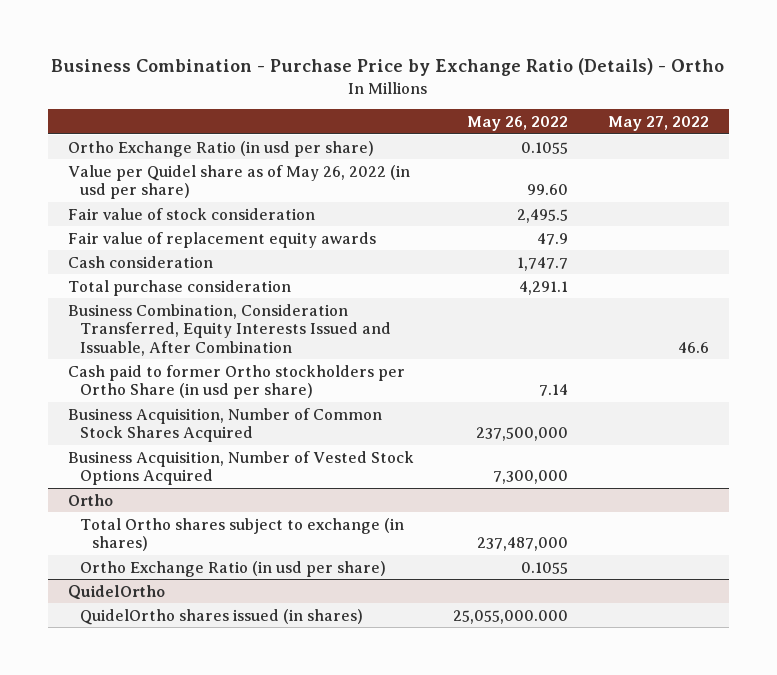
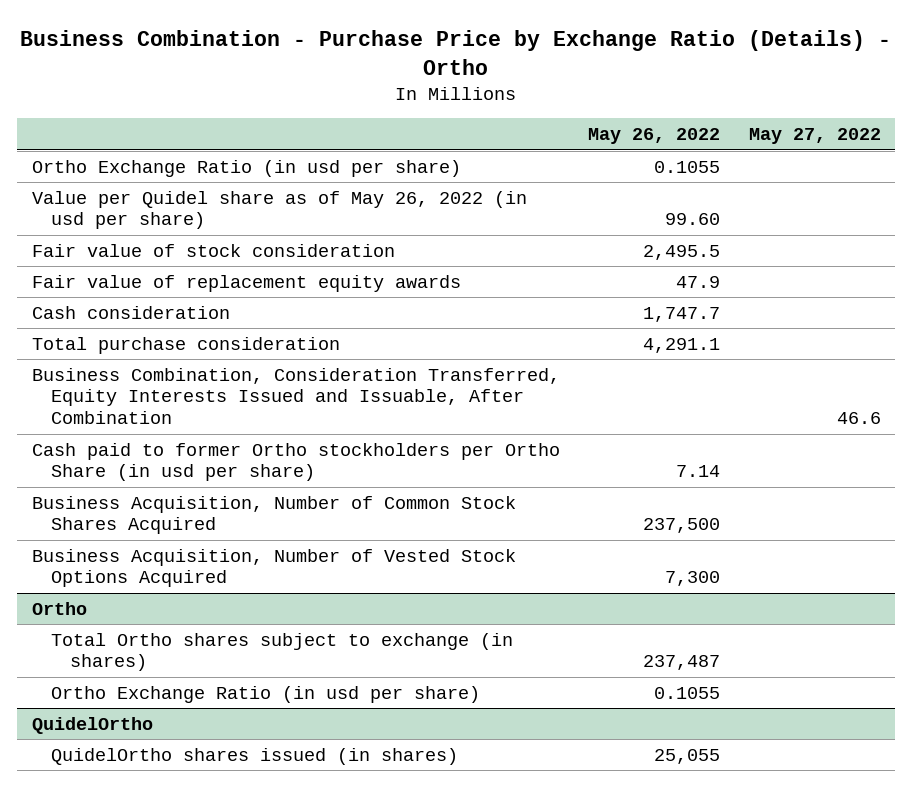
- Business Acquisition, Number of Common Stock Shares Acquired | 237,500,000 |
- Business Acquisition, Number of Vested Stock Options Acquired | 7,300,000 |
+ Business Acquisition, Number of Common Stock Shares Acquired | 237,500 |
+ Business Acquisition, Number of Vested Stock Options Acquired | 7,300 |
@ Ortho
- Total Ortho shares subject to exchange (in shares) | 237,487,000 |
+ Total Ortho shares subject to exchange (in shares) | 237,487 |
@ QuidelOrtho
- QuidelOrtho shares issued (in shares) | 25,055,000.000 |
+ QuidelOrtho shares issued (in shares) | 25,055 |

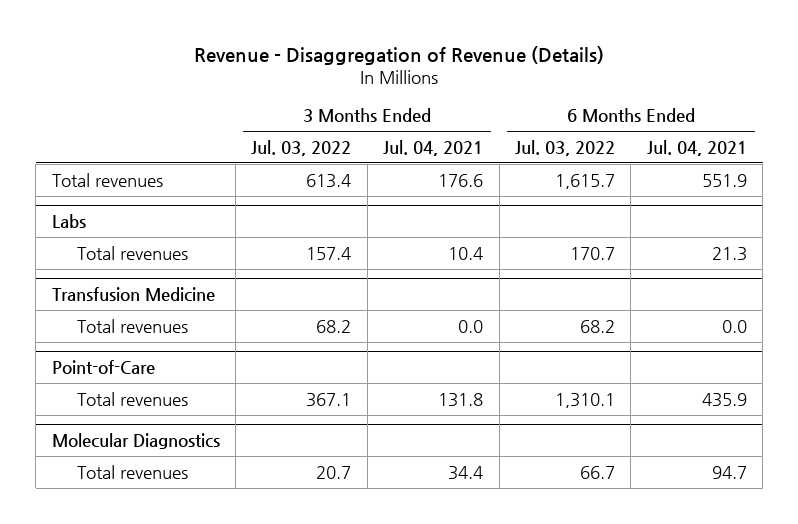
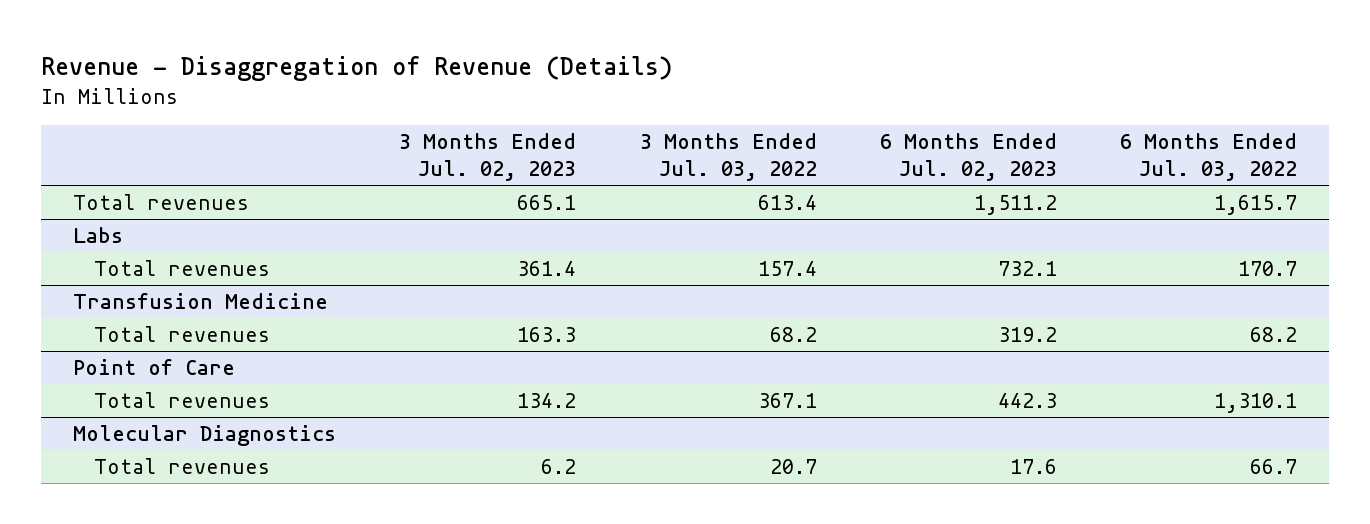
- | 3 Months Ended Jul. 03, 2022 | 3 Months Ended Jul. 04, 2021 | 6 Months Ended Jul. 03, 2022 | 6 Months Ended Jul. 04, 2021
+ | 3 Months Ended Jul. 02, 2023 | 3 Months Ended Jul. 03, 2022 | 6 Months Ended Jul. 02, 2023 | 6 Months Ended Jul. 03, 2022
- Point-of-Care
+ Point of Care

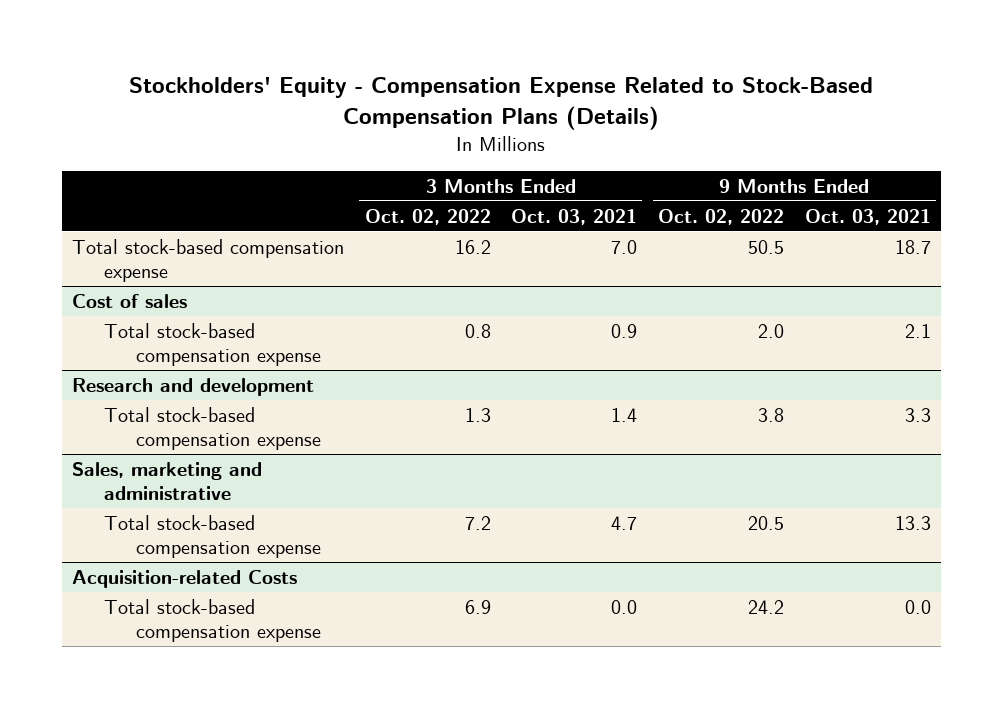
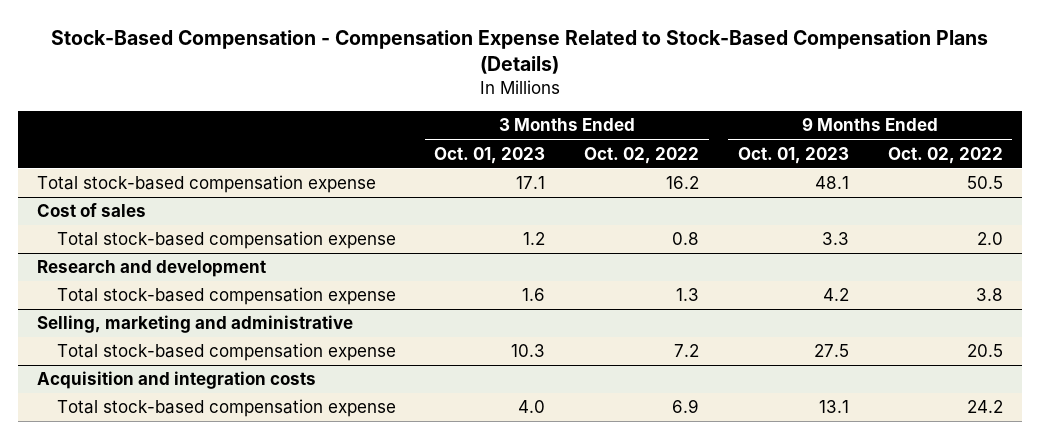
- Stockholders' Equity - Compensation Expense Related to Stock-Based Compensation Plans (Details)
+ Stock-Based Compensation - Compensation Expense Related to Stock-Based Compensation Plans (Details)
- | 3 Months Ended Oct. 02, 2022 | 3 Months Ended Oct. 03, 2021 | 9 Months Ended Oct. 02, 2022 | 9 Months Ended Oct. 03, 2021
+ | 3 Months Ended Oct. 01, 2023 | 3 Months Ended Oct. 02, 2022 | 9 Months Ended Oct. 01, 2023 | 9 Months Ended Oct. 02, 2022
- Sales, marketing and administrative
+ Selling, marketing and administrative
- Acquisition-related Costs
+ Acquisition and integration costs

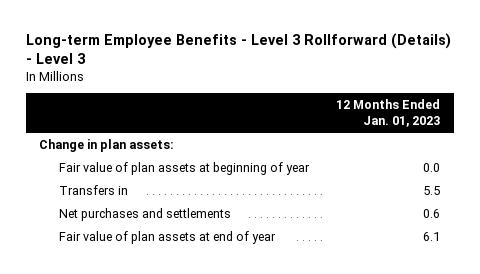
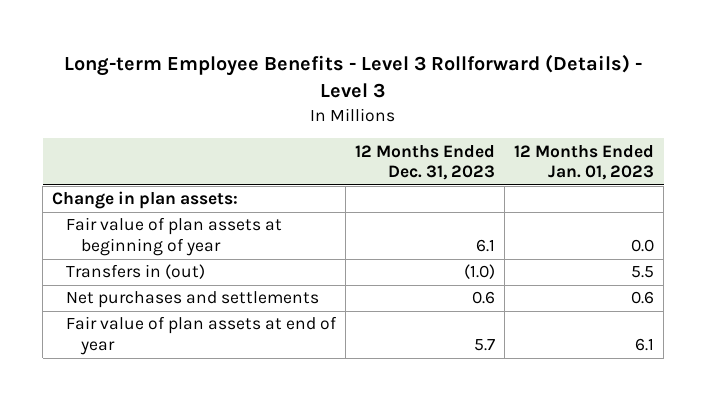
- | 12 Months Ended Jan. 01, 2023
+ | 12 Months Ended Dec. 31, 2023 | 12 Months Ended Jan. 01, 2023
- Transfers in | 5.5
+ Transfers in (out) | (1.0) | 5.5

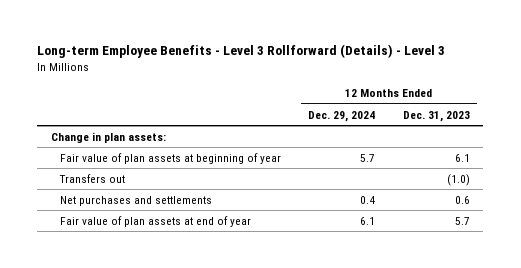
- | 12 Months Ended Dec. 31, 2023 | 12 Months Ended Jan. 01, 2023
+ | 12 Months Ended Dec. 29, 2024 | 12 Months Ended Dec. 31, 2023
- Transfers in (out) | (1.0) | 5.5
+ Transfers out | | (1.0)

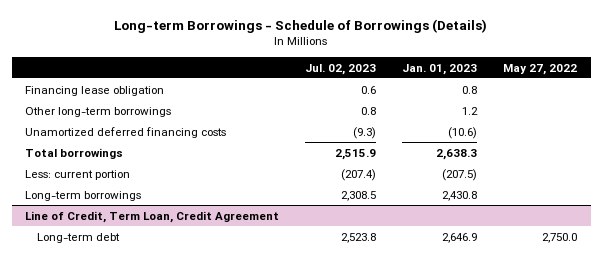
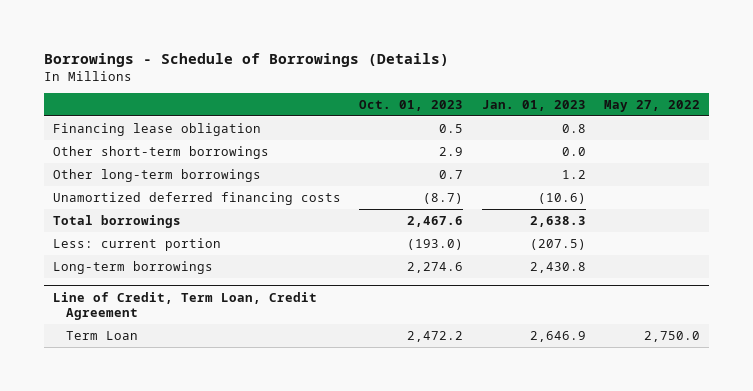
- Long-term Borrowings - Schedule of Borrowings (Details)
+ Borrowings - Schedule of Borrowings (Details)
- | Jul. 02, 2023 | Jan. 01, 2023 | May 27, 2022
+ | Oct. 01, 2023 | Jan. 01, 2023 | May 27, 2022
+ Other short-term borrowings | 2.9 | 0.0 |
@ Line of Credit, Term Loan, Credit Agreement
- Long-term debt | 2,523.8 | 2,646.9 | 2,750.0
+ Term Loan | 2,472.2 | 2,646.9 | 2,750.0

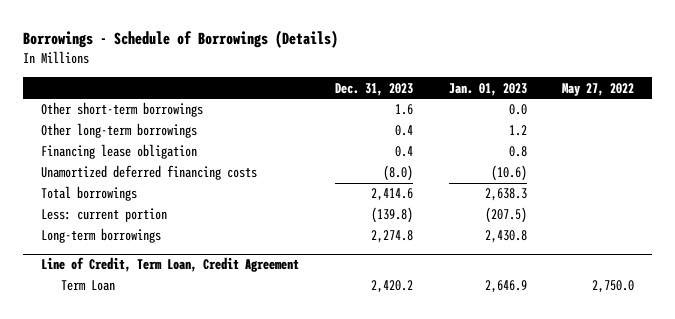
- | Oct. 01, 2023 | Jan. 01, 2023 | May 27, 2022
+ | Dec. 31, 2023 | Jan. 01, 2023 | May 27, 2022
moved down: Financing lease obligation | 0.4 | 0.8 |

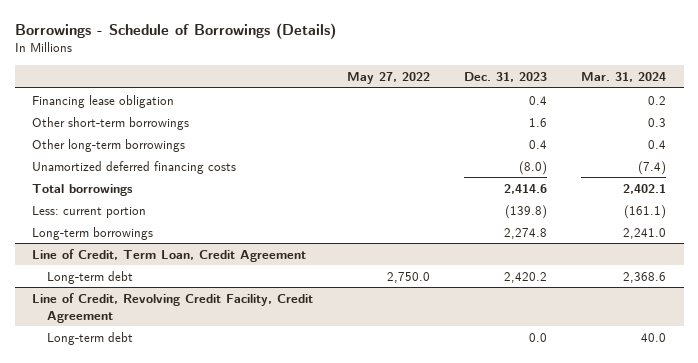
- | Dec. 31, 2023 | Jan. 01, 2023 | May 27, 2022
+ | May 27, 2022 | Dec. 31, 2023 | Mar. 31, 2024
moved up: Financing lease obligation | | 0.4 | 0.2
@ Line of Credit, Term Loan, Credit Agreement
- Term Loan | 2,420.2 | 2,646.9 | 2,750.0
+ Long-term debt | 2,750.0 | 2,420.2 | 2,368.6
+ Line of Credit, Revolving Credit Facility, Credit Agreement
+ Long-term debt | | 0.0 | 40.0

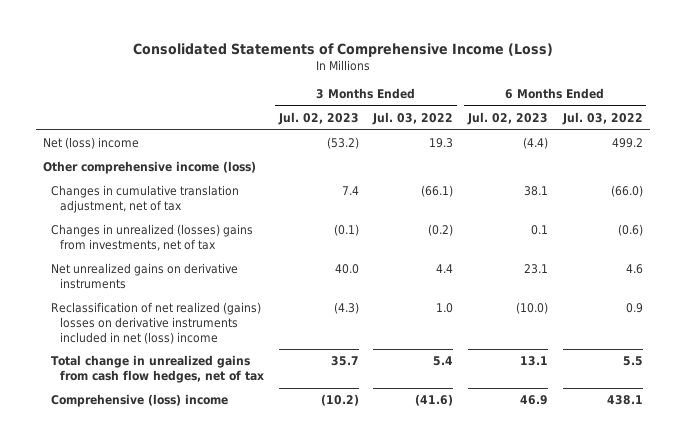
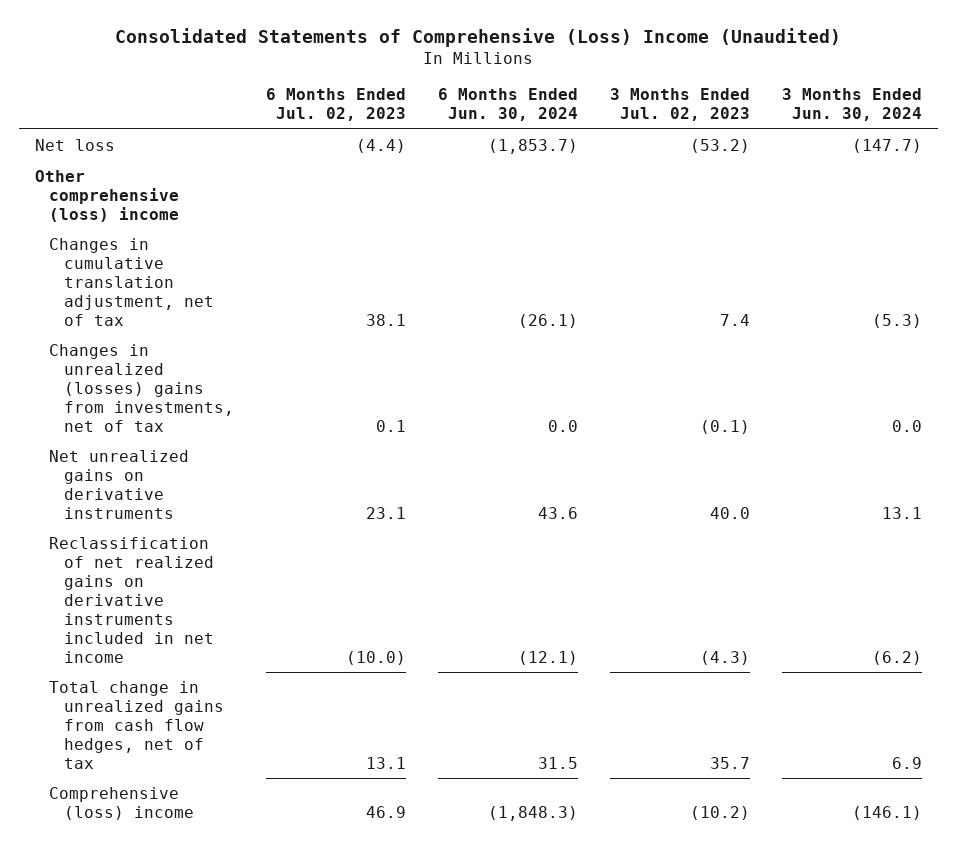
- Consolidated Statements of Comprehensive Income (Loss)
+ Consolidated Statements of Comprehensive (Loss) Income (Unaudited)
- | 3 Months Ended Jul. 02, 2023 | 3 Months Ended Jul. 03, 2022 | 6 Months Ended Jul. 02, 2023 | 6 Months Ended Jul. 03, 2022
+ | 6 Months Ended Jul. 02, 2023 | 6 Months Ended Jun. 30, 2024 | 3 Months Ended Jul. 02, 2023 | 3 Months Ended Jun. 30, 2024
- Net (loss) income | (53.2) | 19.3 | (4.4) | 499.2
- Other comprehensive income (loss)
+ Net loss | (4.4) | (1,853.7) | (53.2) | (147.7)
+ Other comprehensive (loss) income
- Reclassification of net realized (gains) losses on derivative instruments included in net (loss) income | (4.3) | 1.0 | (10.0) | 0.9
+ Reclassification of net realized gains on derivative instruments included in net income | (10.0) | (12.1) | (4.3) | (6.2)

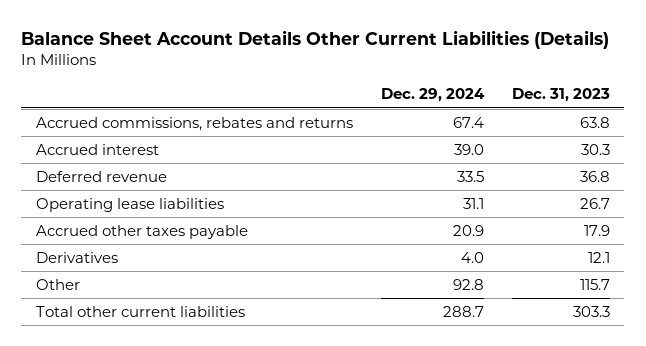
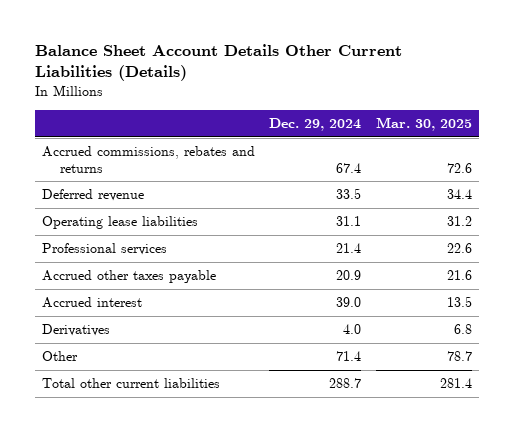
- | Dec. 29, 2024 | Dec. 31, 2023
+ | Dec. 29, 2024 | Mar. 30, 2025
+ Professional services | 21.4 | 22.6
moved down: Accrued interest | 39.0 | 13.5
- Other | 92.8 | 115.7
+ Other | 71.4 | 78.7

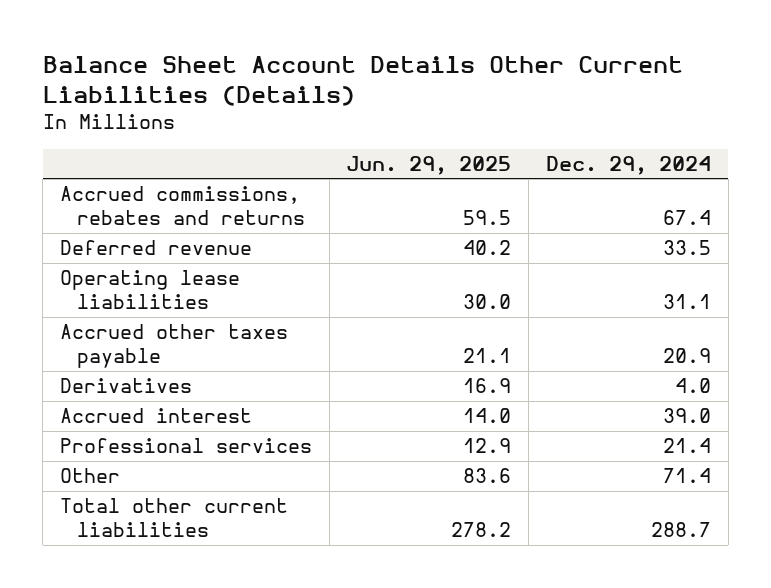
- | Dec. 29, 2024 | Mar. 30, 2025
+ | Jun. 29, 2025 | Dec. 29, 2024
moved down: Accrued interest | 14.0 | 39.0
moved down: Professional services | 12.9 | 21.4

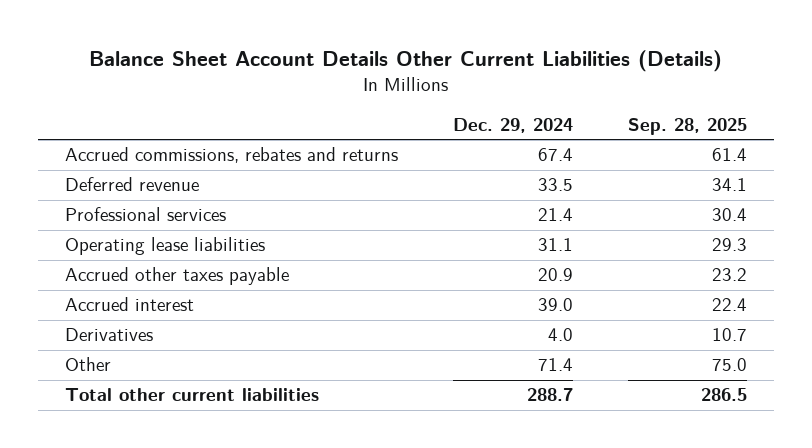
- | Jun. 29, 2025 | Dec. 29, 2024
+ | Dec. 29, 2024 | Sep. 28, 2025
moved up: Professional services | 21.4 | 30.4
moved down: Derivatives | 4.0 | 10.7

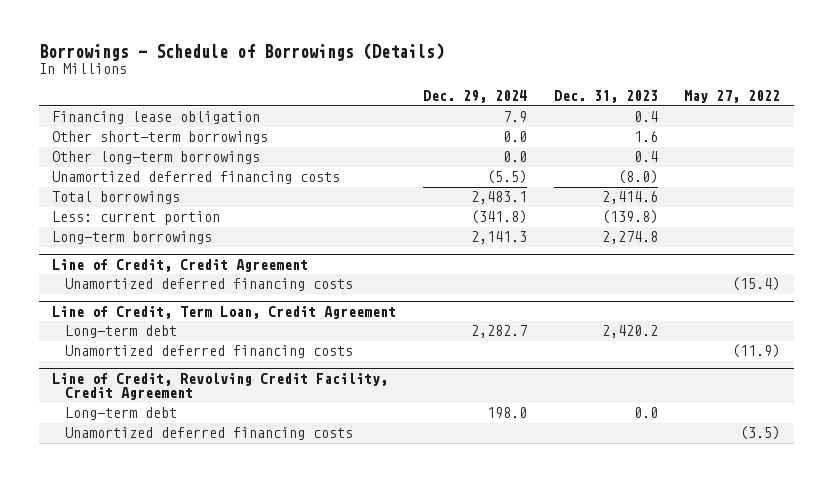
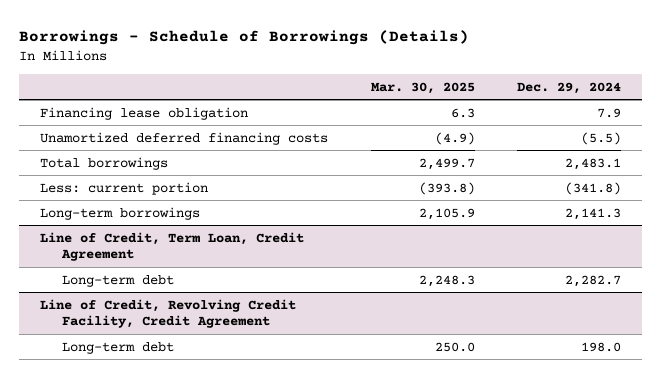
- | Dec. 29, 2024 | Dec. 31, 2023 | May 27, 2022
+ | Mar. 30, 2025 | Dec. 29, 2024
- Other short-term borrowings | 0.0 | 1.6 |
- Other long-term borrowings | 0.0 | 0.4 |
- Line of Credit, Credit Agreement
- Unamortized deferred financing costs | | | (15.4)
@ Line of Credit, Term Loan, Credit Agreement
- Unamortized deferred financing costs | | | (11.9)
@ Line of Credit, Revolving Credit Facility, Credit Agreement
- Unamortized deferred financing costs | | | (3.5)

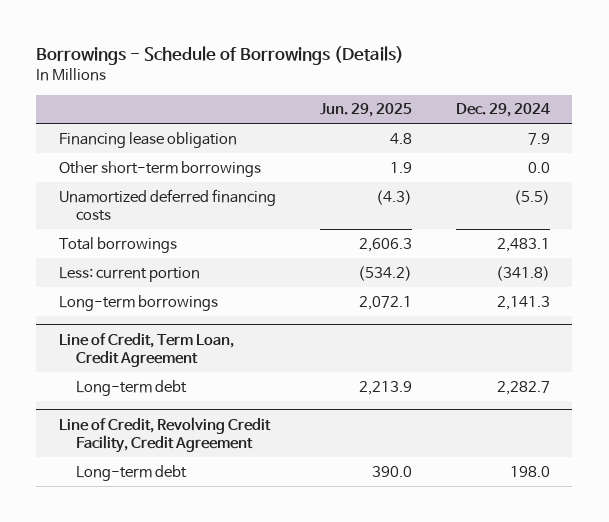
- | Mar. 30, 2025 | Dec. 29, 2024
+ | Jun. 29, 2025 | Dec. 29, 2024
+ Other short-term borrowings | 1.9 | 0.0

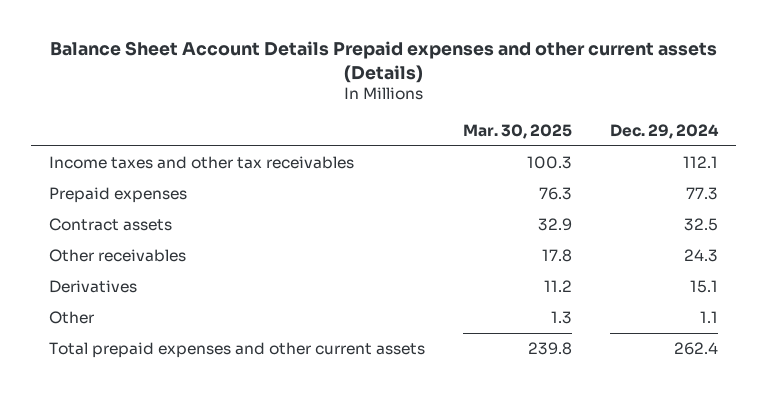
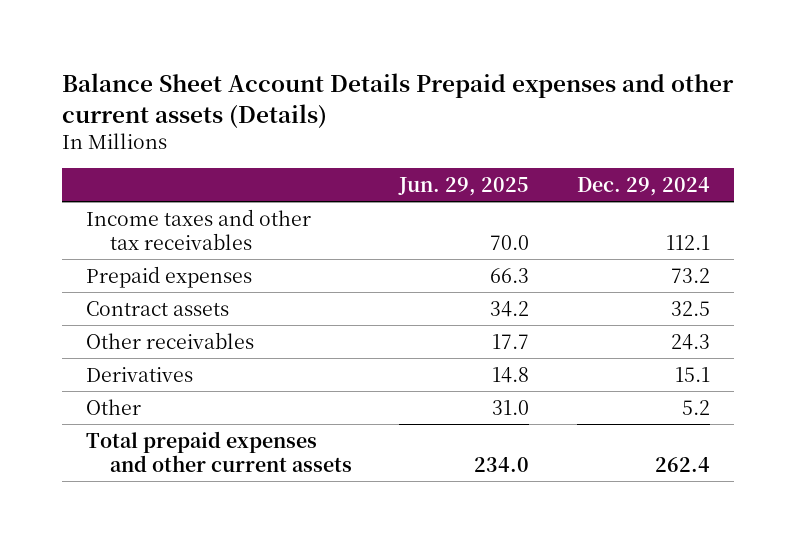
- | Mar. 30, 2025 | Dec. 29, 2024
+ | Jun. 29, 2025 | Dec. 29, 2024
- Prepaid expenses | 76.3 | 77.3
+ Prepaid expenses | 66.3 | 73.2
- Other | 1.3 | 1.1
+ Other | 31.0 | 5.2

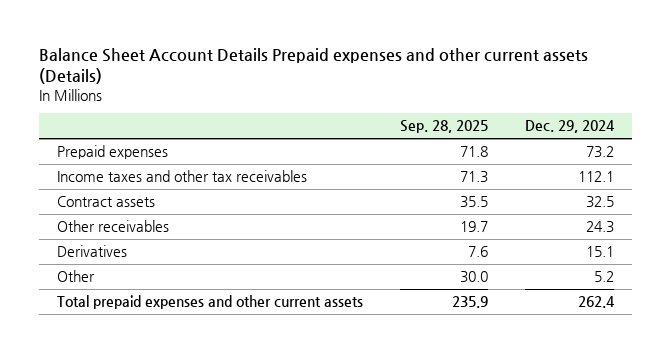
- | Jun. 29, 2025 | Dec. 29, 2024
+ | Sep. 28, 2025 | Dec. 29, 2024
moved down: Income taxes and other tax receivables | 71.3 | 112.1

